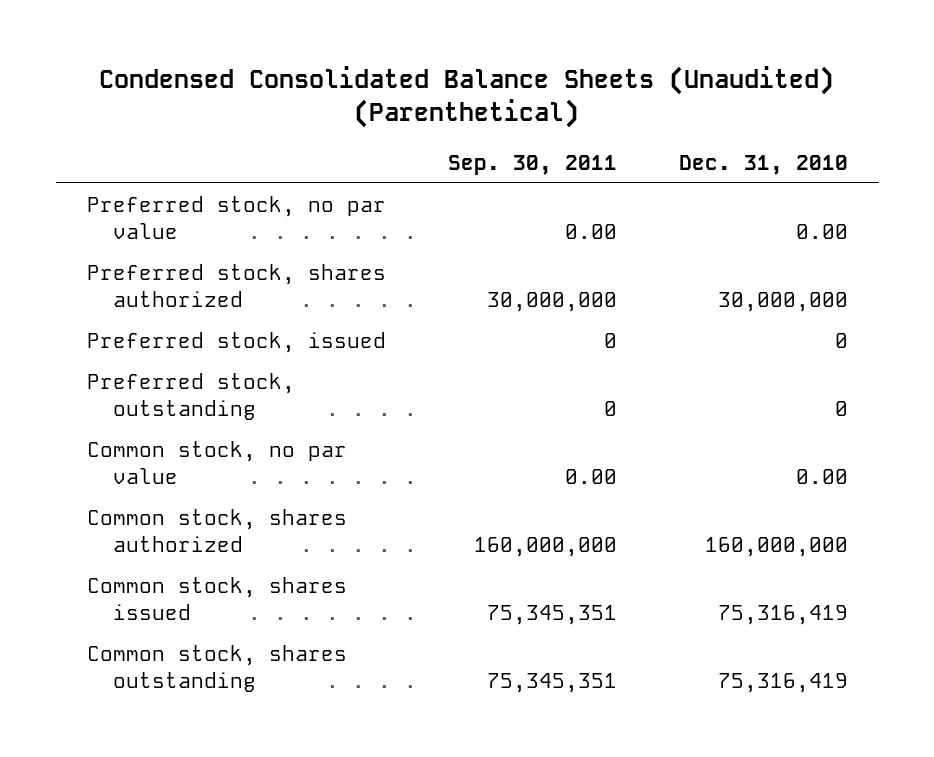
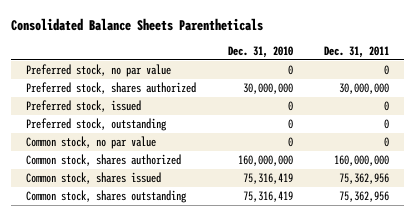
- Condensed Consolidated Balance Sheets (Unaudited) (Parenthetical)
+ Consolidated Balance Sheets Parentheticals
- | Sep. 30, 2011 | Dec. 31, 2010
+ | Dec. 31, 2010 | Dec. 31, 2011
- Preferred stock, no par value | 0.00 | 0.00
+ Preferred stock, no par value | 0 | 0
- Common stock, no par value | 0.00 | 0.00
+ Common stock, no par value | 0 | 0

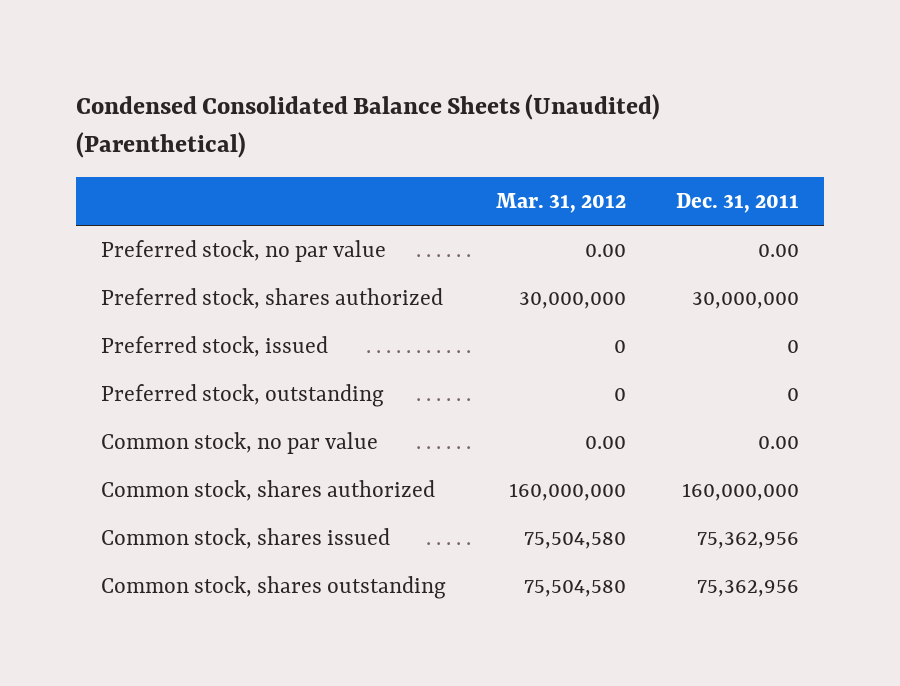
- Consolidated Balance Sheets Parentheticals
+ Condensed Consolidated Balance Sheets (Unaudited) (Parenthetical)
- | Dec. 31, 2010 | Dec. 31, 2011
+ | Mar. 31, 2012 | Dec. 31, 2011
- Preferred stock, no par value | 0 | 0
+ Preferred stock, no par value | 0.00 | 0.00
- Common stock, no par value | 0 | 0
+ Common stock, no par value | 0.00 | 0.00

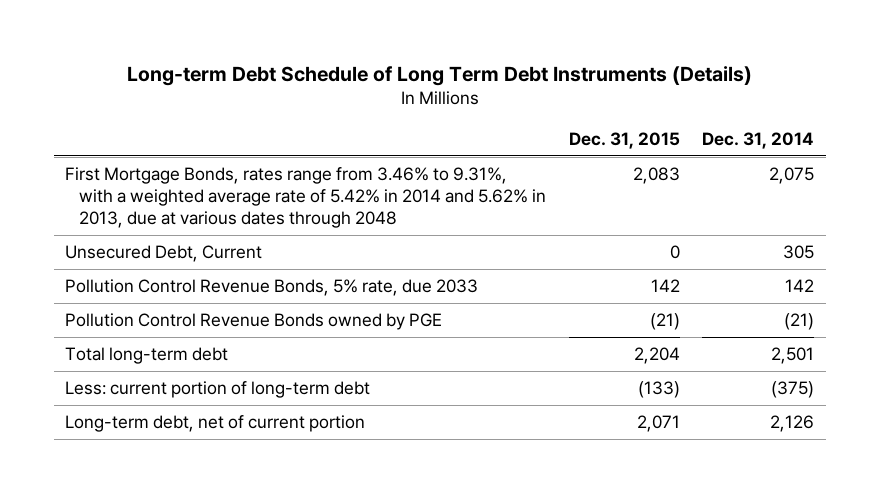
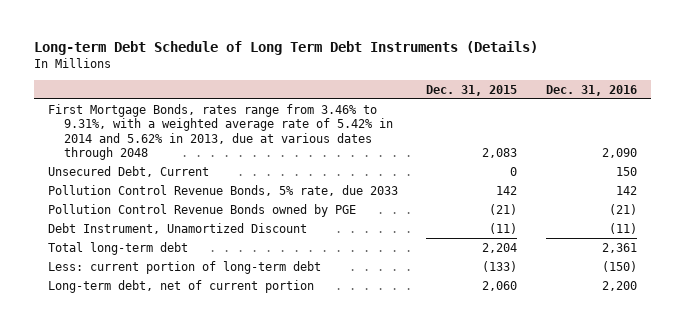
- | Dec. 31, 2015 | Dec. 31, 2014
+ | Dec. 31, 2015 | Dec. 31, 2016
+ Debt Instrument, Unamortized Discount | (11) | (11)
- Long-term debt, net of current portion | 2,071 | 2,126
+ Long-term debt, net of current portion | 2,060 | 2,200

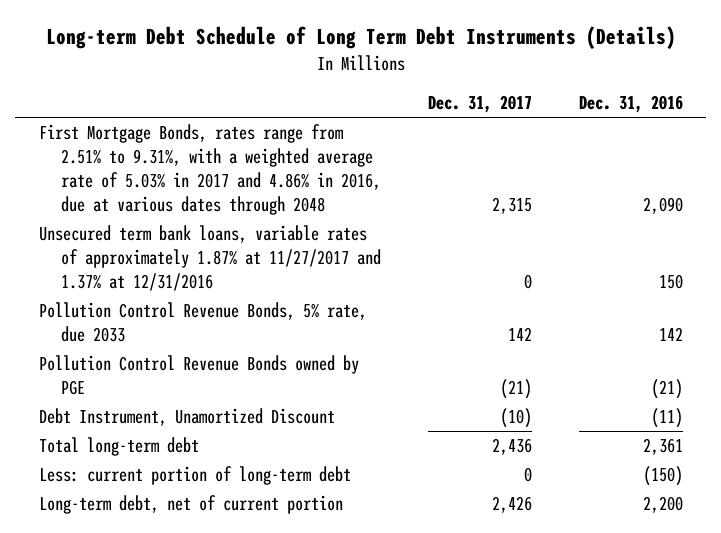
- | Dec. 31, 2015 | Dec. 31, 2016
+ | Dec. 31, 2017 | Dec. 31, 2016
- First Mortgage Bonds, rates range from 3.46% to 9.31%, with a weighted average rate of 5.42% in 2014 and 5.62% in 2013, due at various dates through 2048 | 2,083 | 2,090
- Unsecured Debt, Current | 0 | 150
+ First Mortgage Bonds, rates range from 2.51% to 9.31%, with a weighted average rate of 5.03% in 2017 and 4.86% in 2016, due at various dates through 2048 | 2,315 | 2,090
+ Unsecured term bank loans, variable rates of approximately 1.87% at 11/27/2017 and 1.37% at 12/31/2016 | 0 | 150

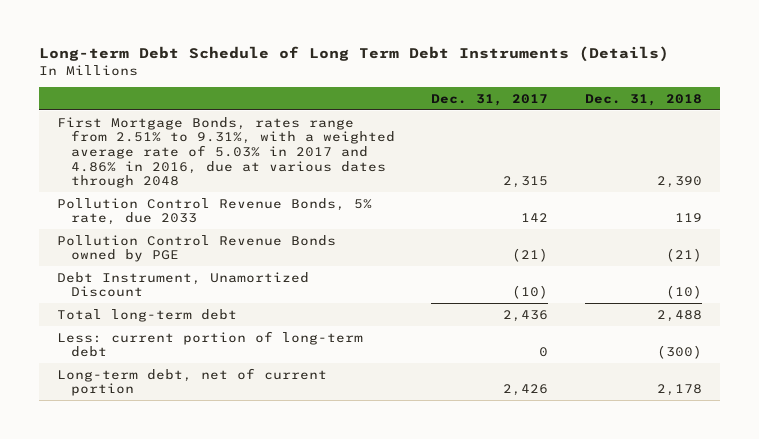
- | Dec. 31, 2017 | Dec. 31, 2016
+ | Dec. 31, 2017 | Dec. 31, 2018
- Unsecured term bank loans, variable rates of approximately 1.87% at 11/27/2017 and 1.37% at 12/31/2016 | 0 | 150

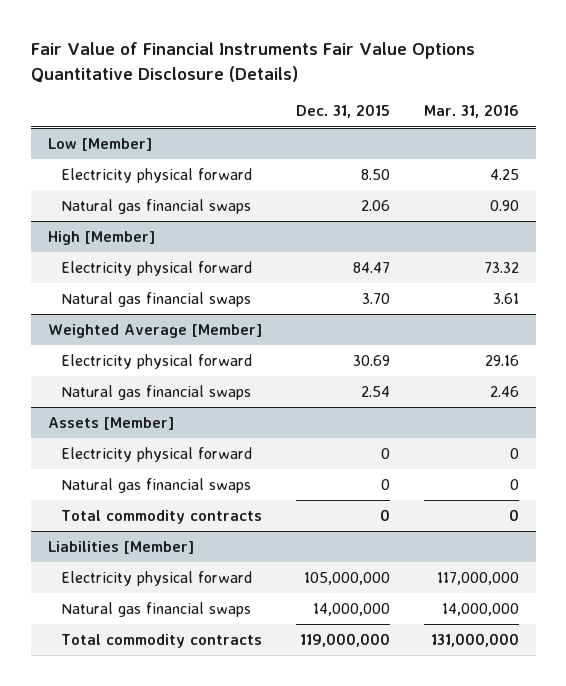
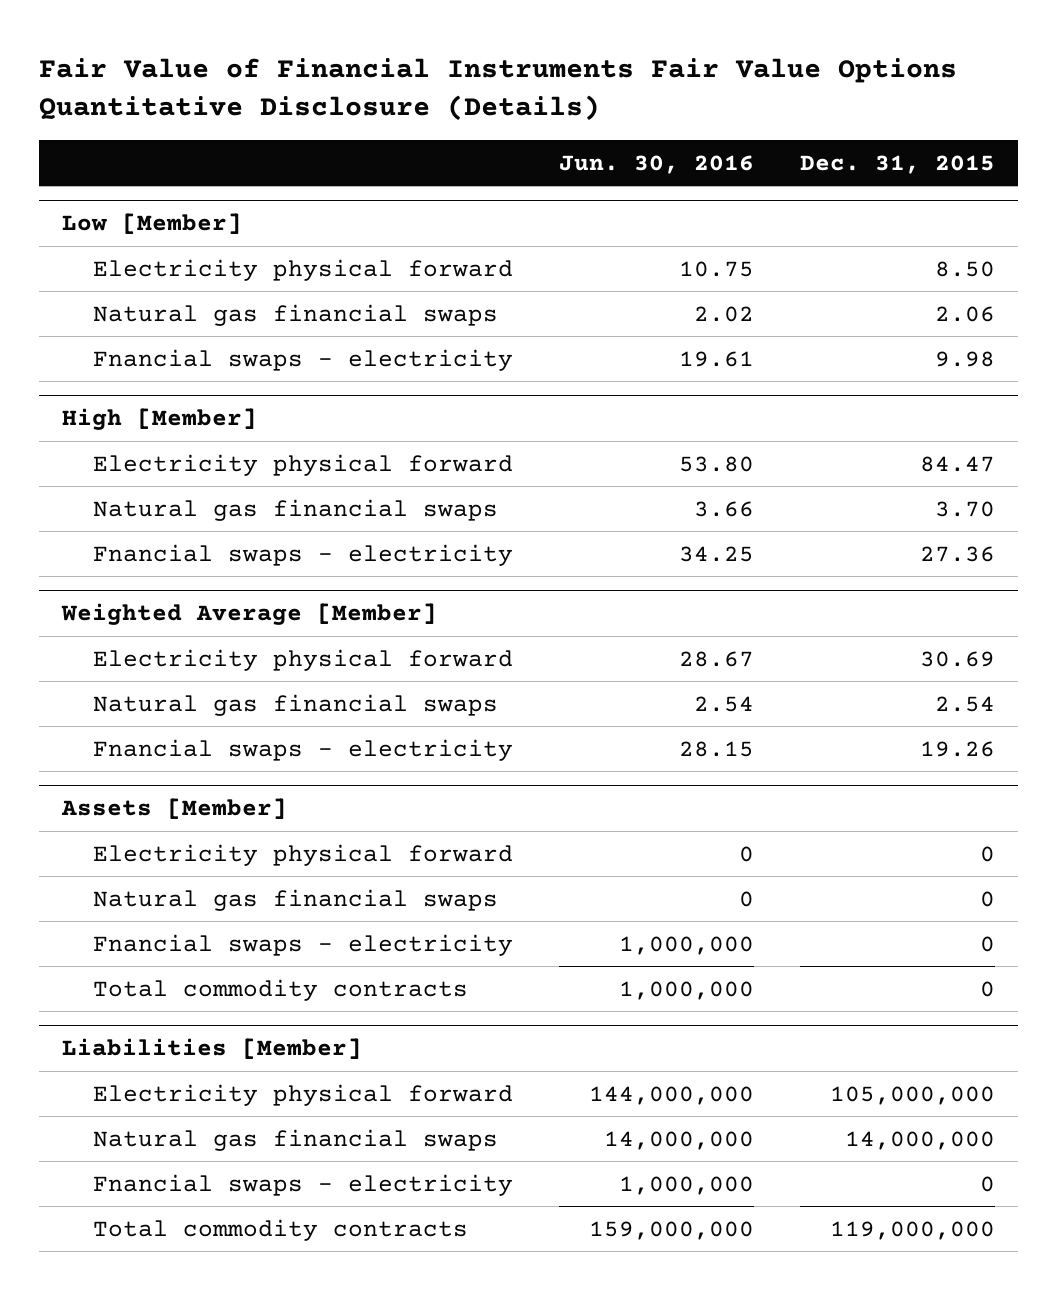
- | Dec. 31, 2015 | Mar. 31, 2016
+ | Jun. 30, 2016 | Dec. 31, 2015
@ Low [Member]
+ Fnancial swaps - electricity | 19.61 | 9.98
@ High [Member]
+ Fnancial swaps - electricity | 34.25 | 27.36
@ Weighted Average [Member]
+ Fnancial swaps - electricity | 28.15 | 19.26
@ Assets [Member]
+ Fnancial swaps - electricity | 1,000,000 | 0
@ Liabilities [Member]
+ Fnancial swaps - electricity | 1,000,000 | 0

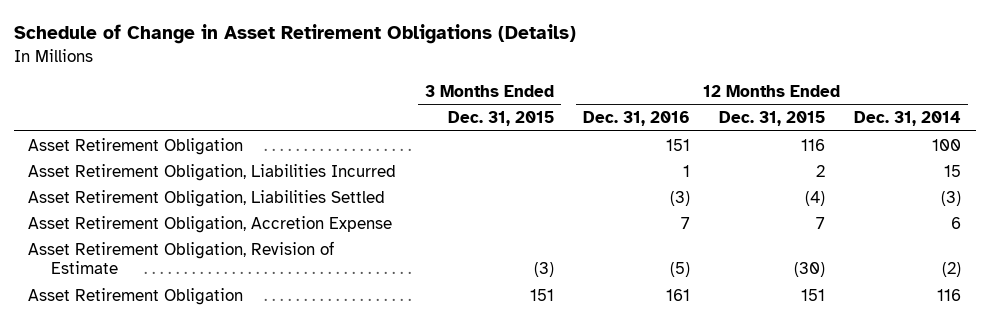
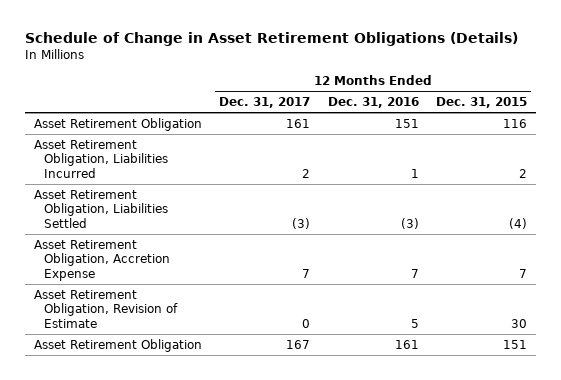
- | 3 Months Ended Dec. 31, 2015 | 12 Months Ended Dec. 31, 2016 | 12 Months Ended Dec. 31, 2015 | 12 Months Ended Dec. 31, 2014
+ | 12 Months Ended Dec. 31, 2017 | 12 Months Ended Dec. 31, 2016 | 12 Months Ended Dec. 31, 2015
- Asset Retirement Obligation, Revision of Estimate | (3) | (5) | (30) | (2)
+ Asset Retirement Obligation, Revision of Estimate | 0 | 5 | 30

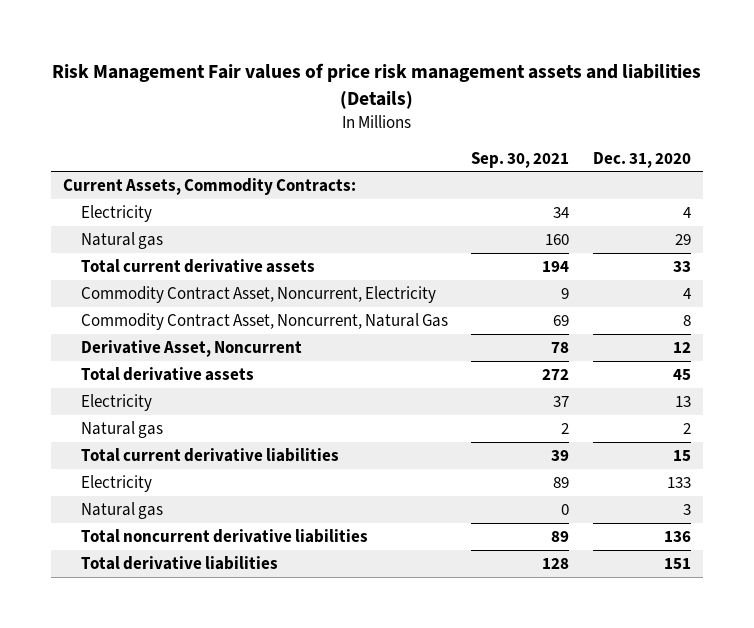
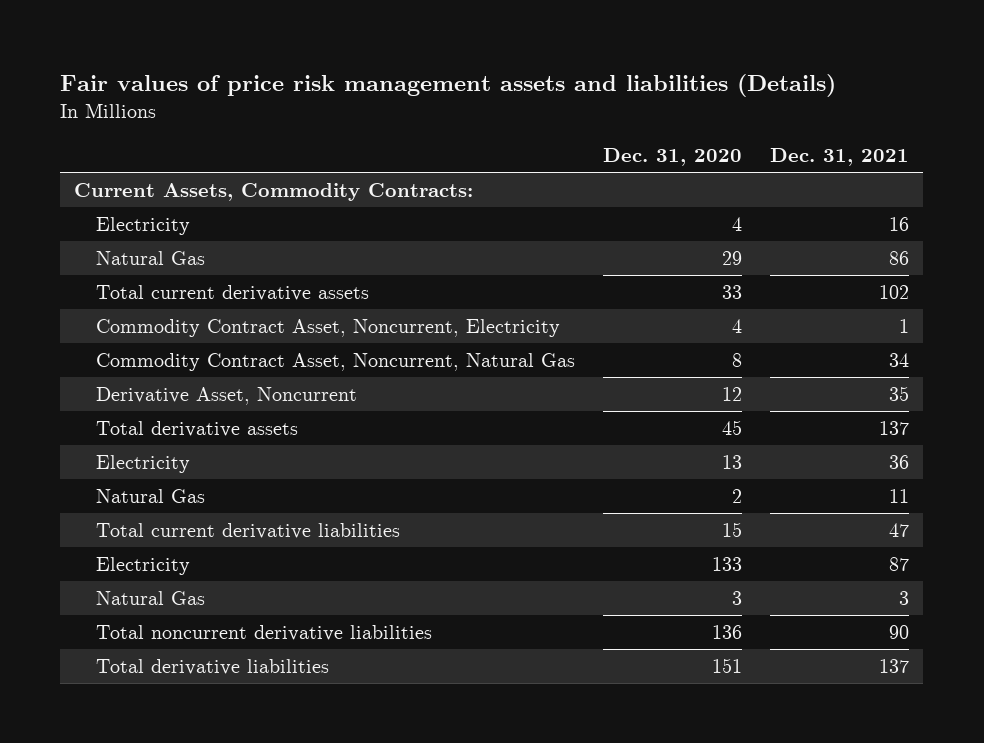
- Risk Management Fair values of price risk management assets and liabilities (Details)
+ Fair values of price risk management assets and liabilities (Details)
- | Sep. 30, 2021 | Dec. 31, 2020
+ | Dec. 31, 2020 | Dec. 31, 2021
- Natural gas | 160 | 29
+ Natural Gas | 29 | 86
- Natural gas | 2 | 2
+ Natural Gas | 2 | 11
- Natural gas | 0 | 3
+ Natural Gas | 3 | 3

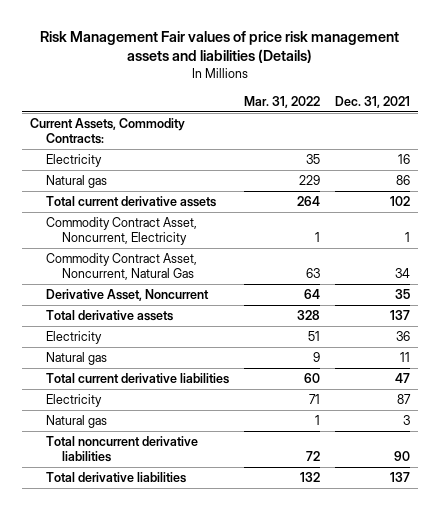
- Fair values of price risk management assets and liabilities (Details)
+ Risk Management Fair values of price risk management assets and liabilities (Details)
- | Dec. 31, 2020 | Dec. 31, 2021
+ | Mar. 31, 2022 | Dec. 31, 2021
- Natural Gas | 29 | 86
+ Natural gas | 229 | 86
- Natural Gas | 2 | 11
+ Natural gas | 9 | 11
- Natural Gas | 3 | 3
+ Natural gas | 1 | 3

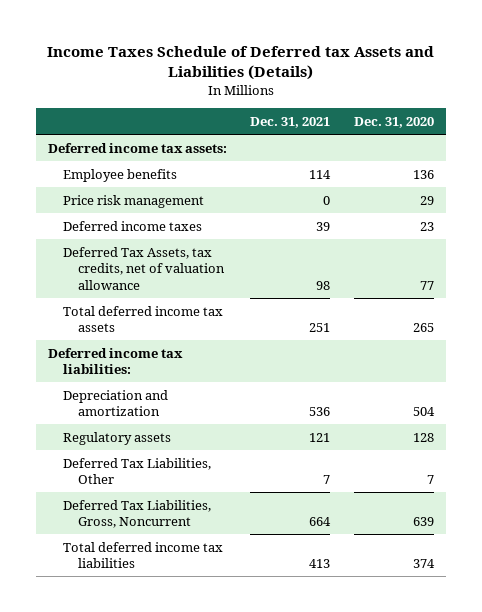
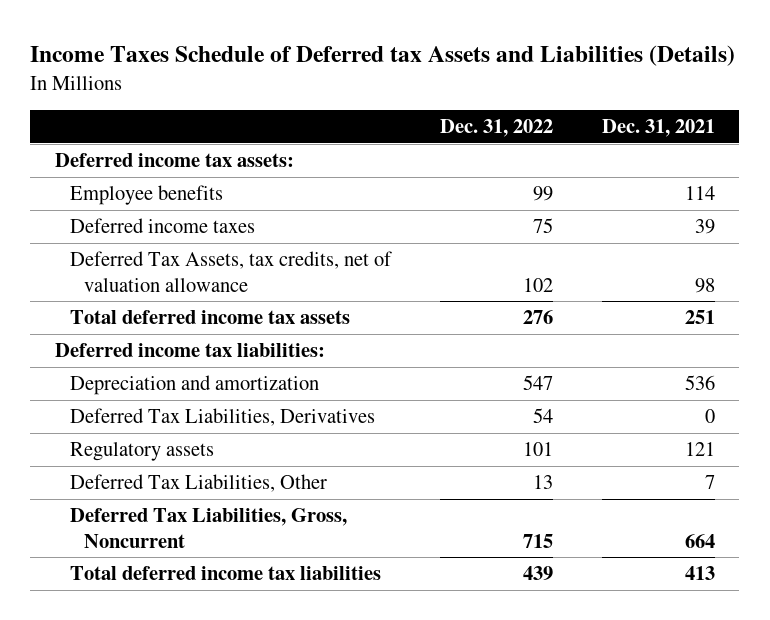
- | Dec. 31, 2021 | Dec. 31, 2020
+ | Dec. 31, 2022 | Dec. 31, 2021
- Price risk management | 0 | 29
+ Deferred Tax Liabilities, Derivatives | 54 | 0

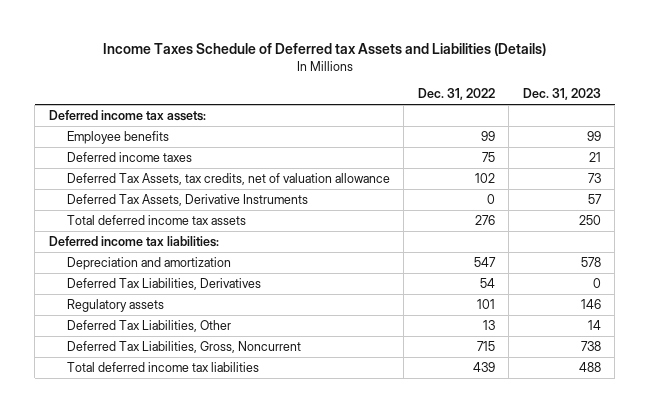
- | Dec. 31, 2022 | Dec. 31, 2021
+ | Dec. 31, 2022 | Dec. 31, 2023
+ Deferred Tax Assets, Derivative Instruments | 0 | 57

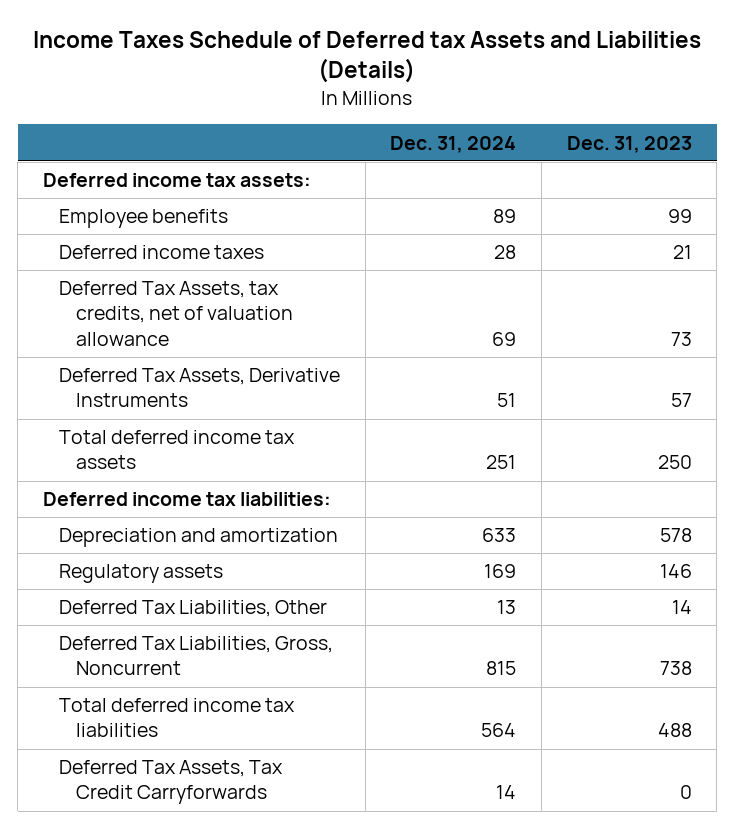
- | Dec. 31, 2022 | Dec. 31, 2023
+ | Dec. 31, 2024 | Dec. 31, 2023
- Deferred Tax Liabilities, Derivatives | 54 | 0
+ Deferred Tax Assets, Tax Credit Carryforwards | 14 | 0

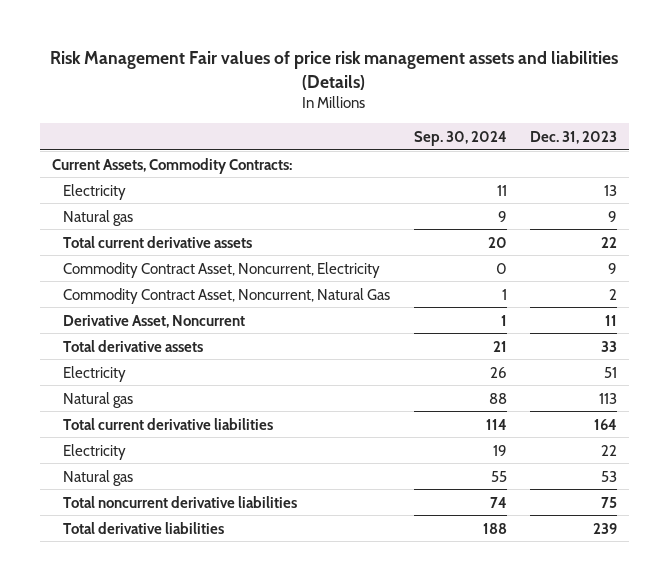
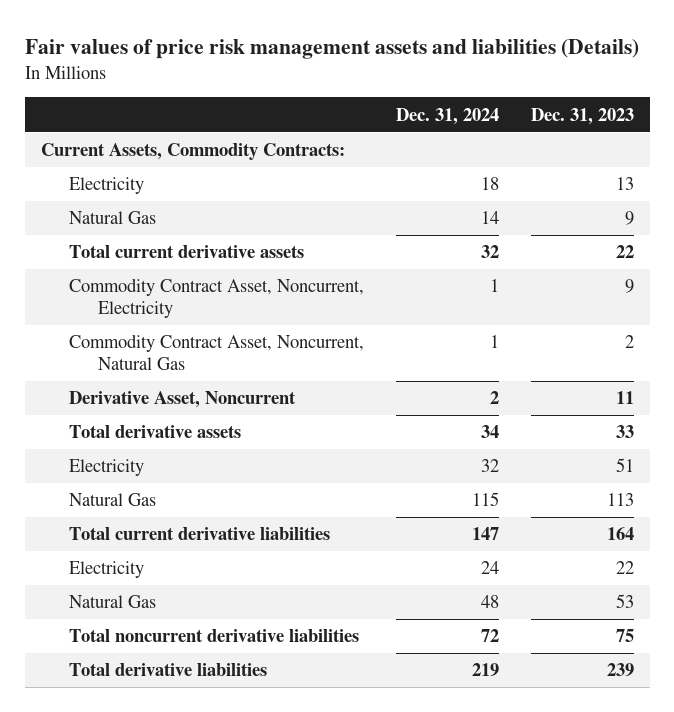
- Risk Management Fair values of price risk management assets and liabilities (Details)
+ Fair values of price risk management assets and liabilities (Details)
- | Sep. 30, 2024 | Dec. 31, 2023
+ | Dec. 31, 2024 | Dec. 31, 2023
- Natural gas | 9 | 9
+ Natural Gas | 14 | 9
- Natural gas | 88 | 113
+ Natural Gas | 115 | 113
- Natural gas | 55 | 53
+ Natural Gas | 48 | 53

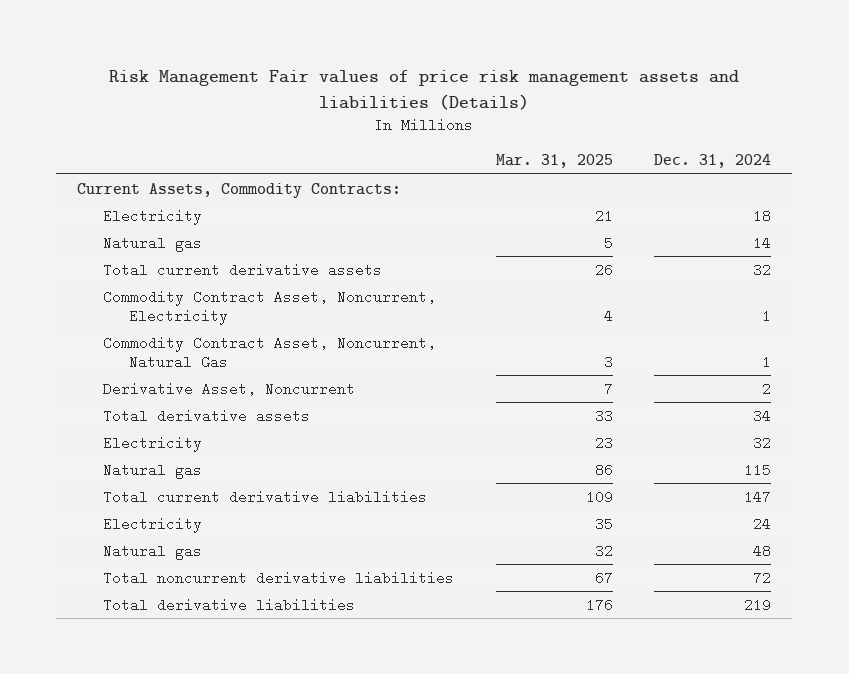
- Fair values of price risk management assets and liabilities (Details)
+ Risk Management Fair values of price risk management assets and liabilities (Details)
- | Dec. 31, 2024 | Dec. 31, 2023
+ | Mar. 31, 2025 | Dec. 31, 2024
- Natural Gas | 14 | 9
+ Natural gas | 5 | 14
- Natural Gas | 115 | 113
+ Natural gas | 86 | 115
- Natural Gas | 48 | 53
+ Natural gas | 32 | 48

